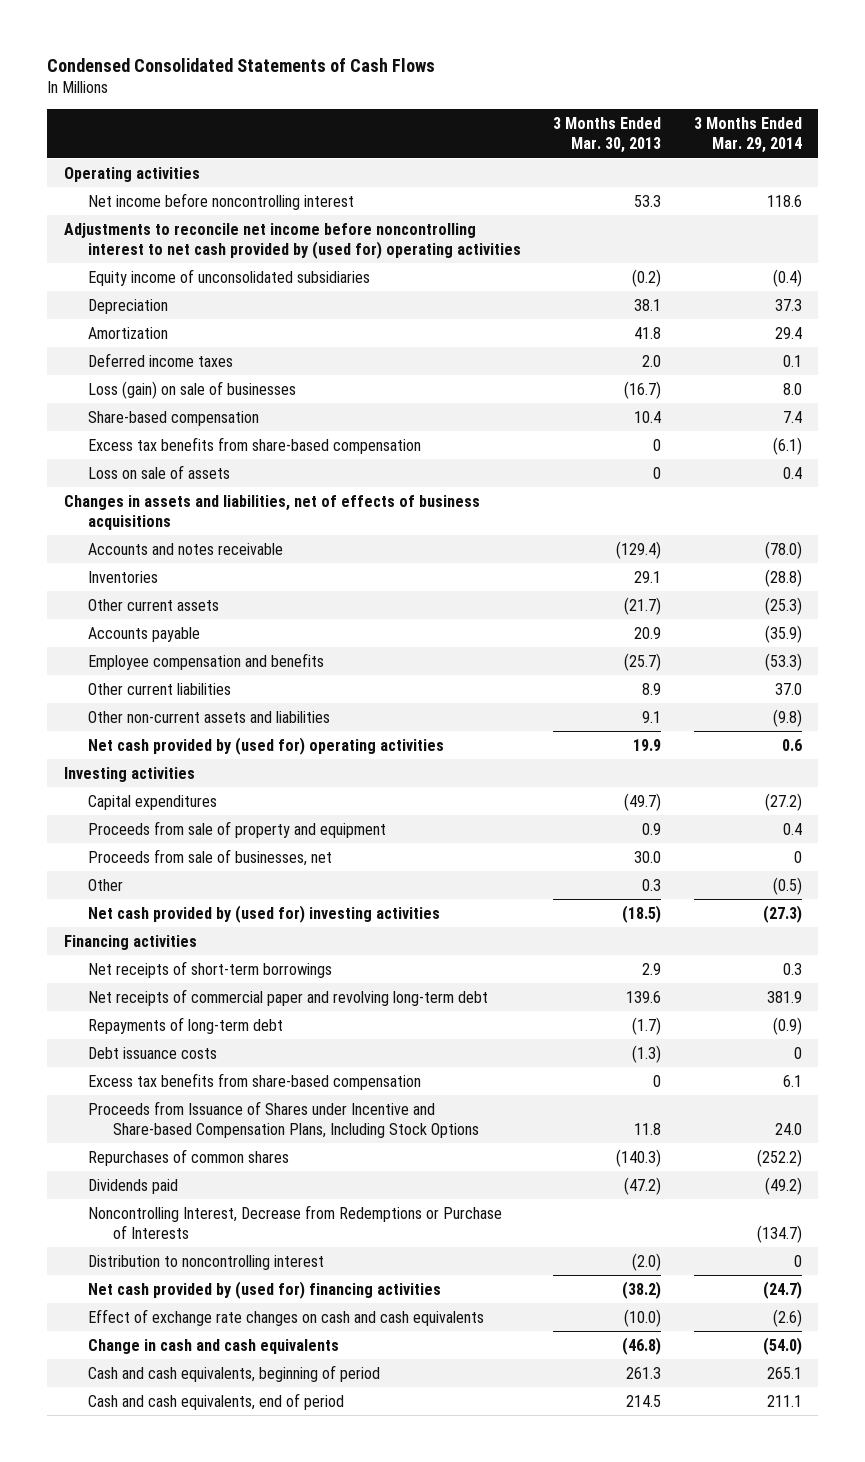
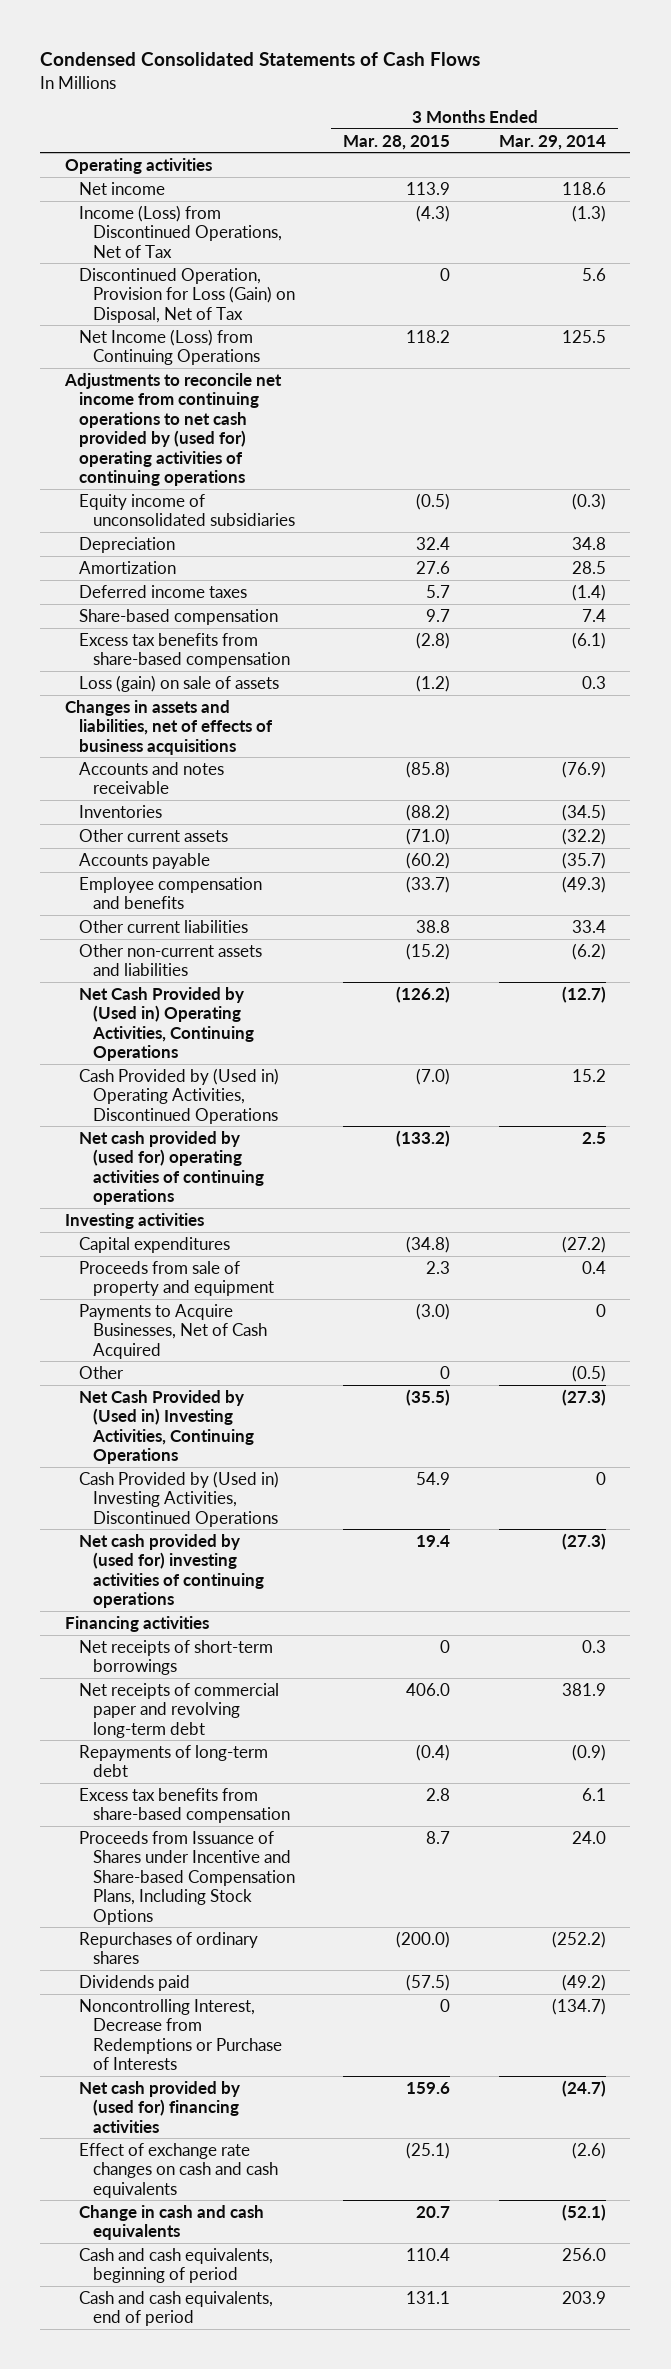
- | 3 Months Ended Mar. 30, 2013 | 3 Months Ended Mar. 29, 2014
+ | 3 Months Ended Mar. 28, 2015 | 3 Months Ended Mar. 29, 2014
- Net income before noncontrolling interest | 53.3 | 118.6
- Adjustments to reconcile net income before noncontrolling interest to net cash provided by (used for) operating activities
- Equity income of unconsolidated subsidiaries | (0.2) | (0.4)
- Depreciation | 38.1 | 37.3
- Amortization | 41.8 | 29.4
- Deferred income taxes | 2.0 | 0.1
- Loss (gain) on sale of businesses | (16.7) | 8.0
+ Net income | 113.9 | 118.6
+ Income (Loss) from Discontinued Operations, Net of Tax | (4.3) | (1.3)
+ Discontinued Operation, Provision for Loss (Gain) on Disposal, Net of Tax | 0 | 5.6
+ Net Income (Loss) from Continuing Operations | 118.2 | 125.5
+ Adjustments to reconcile net income from continuing operations to net cash provided by (used for) operating activities of continuing operations
+ Equity income of unconsolidated subsidiaries | (0.5) | (0.3)
+ Depreciation | 32.4 | 34.8
+ Amortization | 27.6 | 28.5
+ Deferred income taxes | 5.7 | (1.4)
- Loss on sale of assets | 0 | 0.4
+ Loss (gain) on sale of assets | (1.2) | 0.3
- Accounts and notes receivable | (129.4) | (78.0)
- Inventories | 29.1 | (28.8)
- Other current assets | (21.7) | (25.3)
- Accounts payable | 20.9 | (35.9)
- Employee compensation and benefits | (25.7) | (53.3)
- Other current liabilities | 8.9 | 37.0
- Other non-current assets and liabilities | 9.1 | (9.8)
- Net cash provided by (used for) operating activities | 19.9 | 0.6
+ Accounts and notes receivable | (85.8) | (76.9)
+ Inventories | (88.2) | (34.5)
+ Other current assets | (71.0) | (32.2)
+ Accounts payable | (60.2) | (35.7)
+ Employee compensation and benefits | (33.7) | (49.3)
+ Other current liabilities | 38.8 | 33.4
+ Other non-current assets and liabilities | (15.2) | (6.2)
+ Net Cash Provided by (Used in) Operating Activities, Continuing Operations | (126.2) | (12.7)
+ Cash Provided by (Used in) Operating Activities, Discontinued Operations | (7.0) | 15.2
+ Net cash provided by (used for) operating activities of continuing operations | (133.2) | 2.5
- Proceeds from sale of businesses, net | 30.0 | 0
+ Payments to Acquire Businesses, Net of Cash Acquired | (3.0) | 0
- Net cash provided by (used for) investing activities | (18.5) | (27.3)
+ Net Cash Provided by (Used in) Investing Activities, Continuing Operations | (35.5) | (27.3)
+ Cash Provided by (Used in) Investing Activities, Discontinued Operations | 54.9 | 0
+ Net cash provided by (used for) investing activities of continuing operations | 19.4 | (27.3)
- Debt issuance costs | (1.3) | 0
- Repurchases of common shares | (140.3) | (252.2)
+ Repurchases of ordinary shares | (200.0) | (252.2)
- Distribution to noncontrolling interest | (2.0) | 0
- Change in cash and cash equivalents | (46.8) | (54.0)
- Cash and cash equivalents, beginning of period | 261.3 | 265.1
- Cash and cash equivalents, end of period | 214.5 | 211.1
+ Change in cash and cash equivalents | 20.7 | (52.1)
+ Cash and cash equivalents, beginning of period | 110.4 | 256.0
+ Cash and cash equivalents, end of period | 131.1 | 203.9

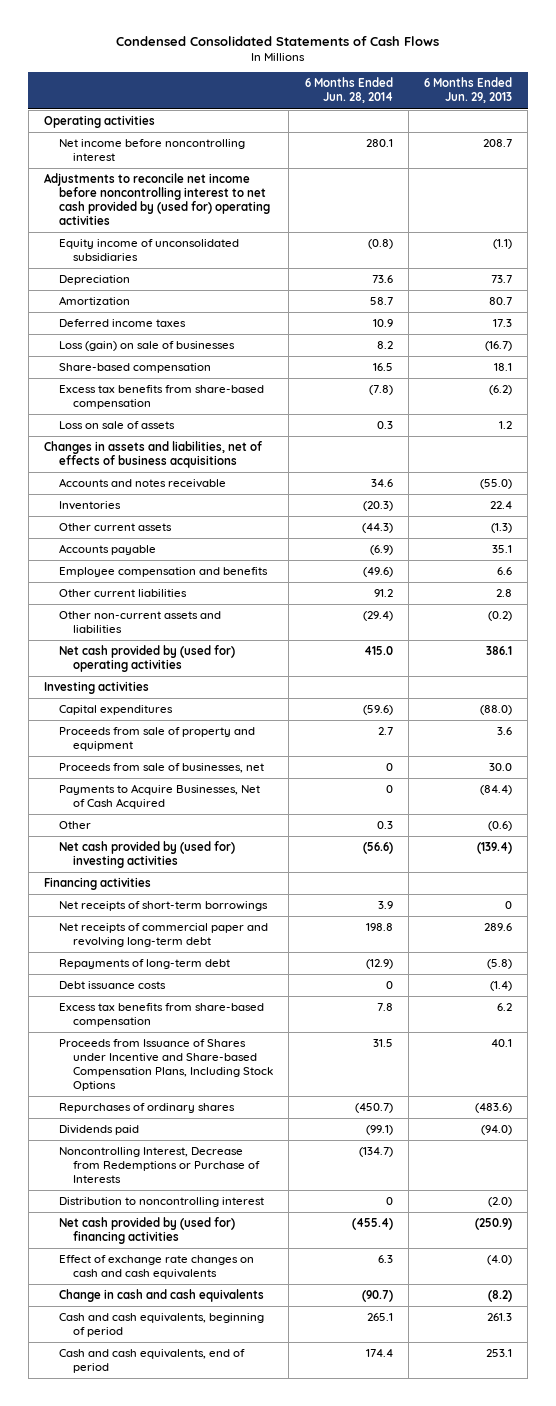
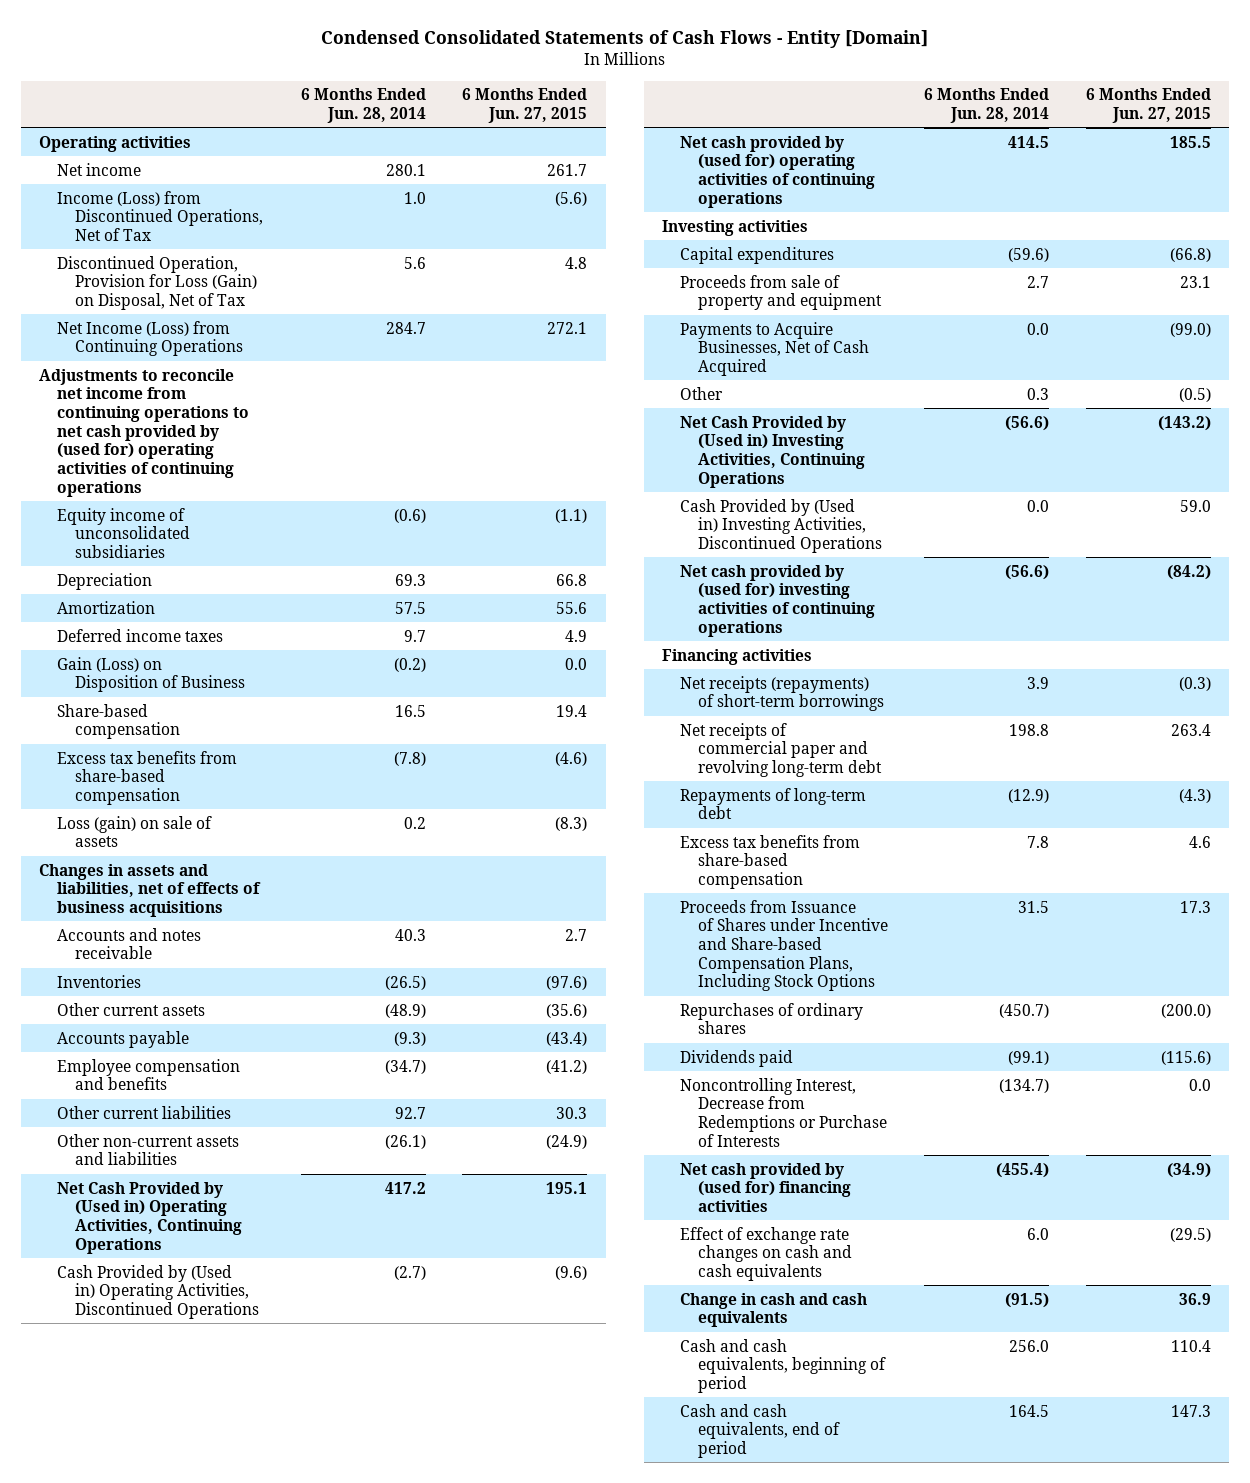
- Condensed Consolidated Statements of Cash Flows
+ Condensed Consolidated Statements of Cash Flows - Entity [Domain]
- | 6 Months Ended Jun. 28, 2014 | 6 Months Ended Jun. 29, 2013
+ | 6 Months Ended Jun. 28, 2014 | 6 Months Ended Jun. 27, 2015
- Net income before noncontrolling interest | 280.1 | 208.7
- Adjustments to reconcile net income before noncontrolling interest to net cash provided by (used for) operating activities
- Equity income of unconsolidated subsidiaries | (0.8) | (1.1)
- Depreciation | 73.6 | 73.7
- Amortization | 58.7 | 80.7
- Deferred income taxes | 10.9 | 17.3
- Loss (gain) on sale of businesses | 8.2 | (16.7)
+ Net income | 280.1 | 261.7
+ Income (Loss) from Discontinued Operations, Net of Tax | 1.0 | (5.6)
+ Discontinued Operation, Provision for Loss (Gain) on Disposal, Net of Tax | 5.6 | 4.8
+ Net Income (Loss) from Continuing Operations | 284.7 | 272.1
+ Adjustments to reconcile net income from continuing operations to net cash provided by (used for) operating activities of continuing operations
+ Equity income of unconsolidated subsidiaries | (0.6) | (1.1)
+ Depreciation | 69.3 | 66.8
+ Amortization | 57.5 | 55.6
+ Deferred income taxes | 9.7 | 4.9
+ Gain (Loss) on Disposition of Business | (0.2) | 0.0
- Loss on sale of assets | 0.3 | 1.2
+ Loss (gain) on sale of assets | 0.2 | (8.3)
- Accounts and notes receivable | 34.6 | (55.0)
- Inventories | (20.3) | 22.4
- Other current assets | (44.3) | (1.3)
- Accounts payable | (6.9) | 35.1
- Employee compensation and benefits | (49.6) | 6.6
- Other current liabilities | 91.2 | 2.8
- Other non-current assets and liabilities | (29.4) | (0.2)
- Net cash provided by (used for) operating activities | 415.0 | 386.1
+ Accounts and notes receivable | 40.3 | 2.7
+ Inventories | (26.5) | (97.6)
+ Other current assets | (48.9) | (35.6)
+ Accounts payable | (9.3) | (43.4)
+ Employee compensation and benefits | (34.7) | (41.2)
+ Other current liabilities | 92.7 | 30.3
+ Other non-current assets and liabilities | (26.1) | (24.9)
+ Net Cash Provided by (Used in) Operating Activities, Continuing Operations | 417.2 | 195.1
+ Cash Provided by (Used in) Operating Activities, Discontinued Operations | (2.7) | (9.6)
+ Net cash provided by (used for) operating activities of continuing operations | 414.5 | 185.5
- Proceeds from sale of businesses, net | 0 | 30.0
- Payments to Acquire Businesses, Net of Cash Acquired | 0 | (84.4)
+ Payments to Acquire Businesses, Net of Cash Acquired | 0.0 | (99.0)
- Net cash provided by (used for) investing activities | (56.6) | (139.4)
+ Net Cash Provided by (Used in) Investing Activities, Continuing Operations | (56.6) | (143.2)
+ Cash Provided by (Used in) Investing Activities, Discontinued Operations | 0.0 | 59.0
+ Net cash provided by (used for) investing activities of continuing operations | (56.6) | (84.2)
- Net receipts of short-term borrowings | 3.9 | 0
+ Net receipts (repayments) of short-term borrowings | 3.9 | (0.3)
- Debt issuance costs | 0 | (1.4)
- Distribution to noncontrolling interest | 0 | (2.0)
- Effect of exchange rate changes on cash and cash equivalents | 6.3 | (4.0)
- Change in cash and cash equivalents | (90.7) | (8.2)
- Cash and cash equivalents, beginning of period | 265.1 | 261.3
- Cash and cash equivalents, end of period | 174.4 | 253.1
+ Effect of exchange rate changes on cash and cash equivalents | 6.0 | (29.5)
+ Change in cash and cash equivalents | (91.5) | 36.9
+ Cash and cash equivalents, beginning of period | 256.0 | 110.4
+ Cash and cash equivalents, end of period | 164.5 | 147.3

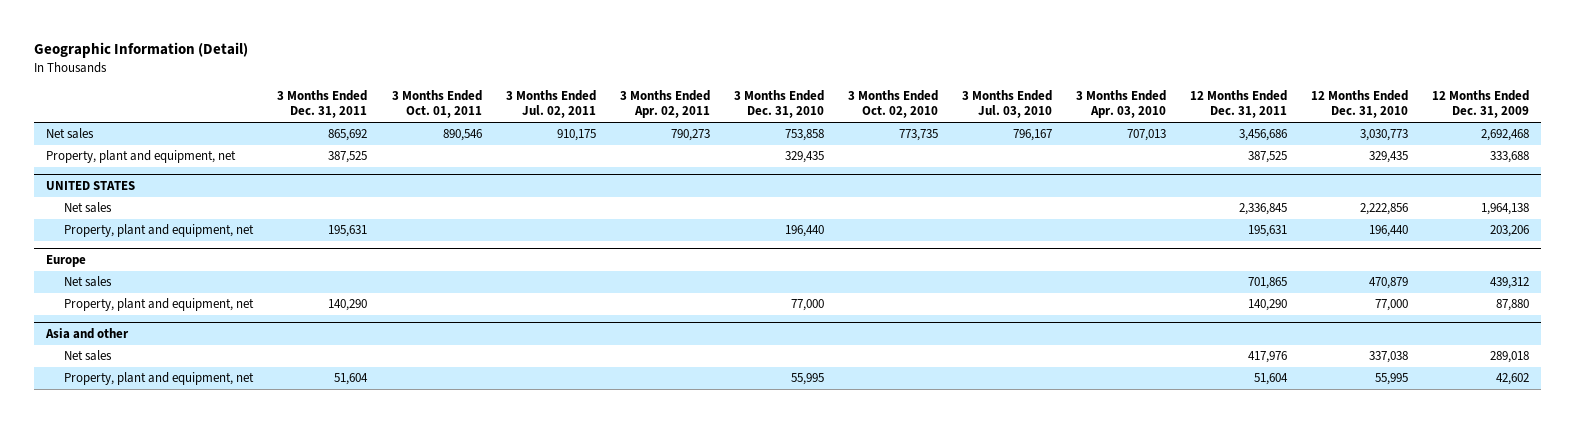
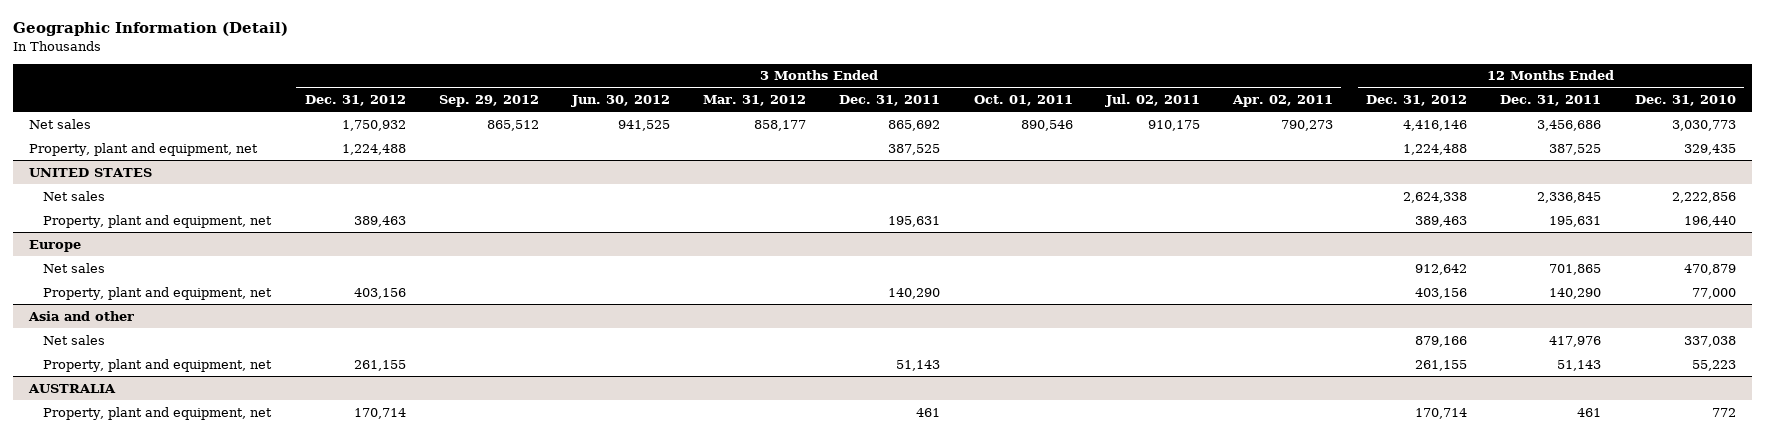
- | 3 Months Ended Dec. 31, 2011 | 3 Months Ended Oct. 01, 2011 | 3 Months Ended Jul. 02, 2011 | 3 Months Ended Apr. 02, 2011 | 3 Months Ended Dec. 31, 2010 | 3 Months Ended Oct. 02, 2010 | 3 Months Ended Jul. 03, 2010 | 3 Months Ended Apr. 03, 2010 | 12 Months Ended Dec. 31, 2011 | 12 Months Ended Dec. 31, 2010 | 12 Months Ended Dec. 31, 2009
+ | 3 Months Ended Dec. 31, 2012 | 3 Months Ended Sep. 29, 2012 | 3 Months Ended Jun. 30, 2012 | 3 Months Ended Mar. 31, 2012 | 3 Months Ended Dec. 31, 2011 | 3 Months Ended Oct. 01, 2011 | 3 Months Ended Jul. 02, 2011 | 3 Months Ended Apr. 02, 2011 | 12 Months Ended Dec. 31, 2012 | 12 Months Ended Dec. 31, 2011 | 12 Months Ended Dec. 31, 2010
@ Asia and other
- Property, plant and equipment, net | 51,604 | | | | 55,995 | | | | 51,604 | 55,995 | 42,602
+ Property, plant and equipment, net | 261,155 | | | | 51,143 | | | | 261,155 | 51,143 | 55,223
+ AUSTRALIA
+ Property, plant and equipment, net | 170,714 | | | | 461 | | | | 170,714 | 461 | 772

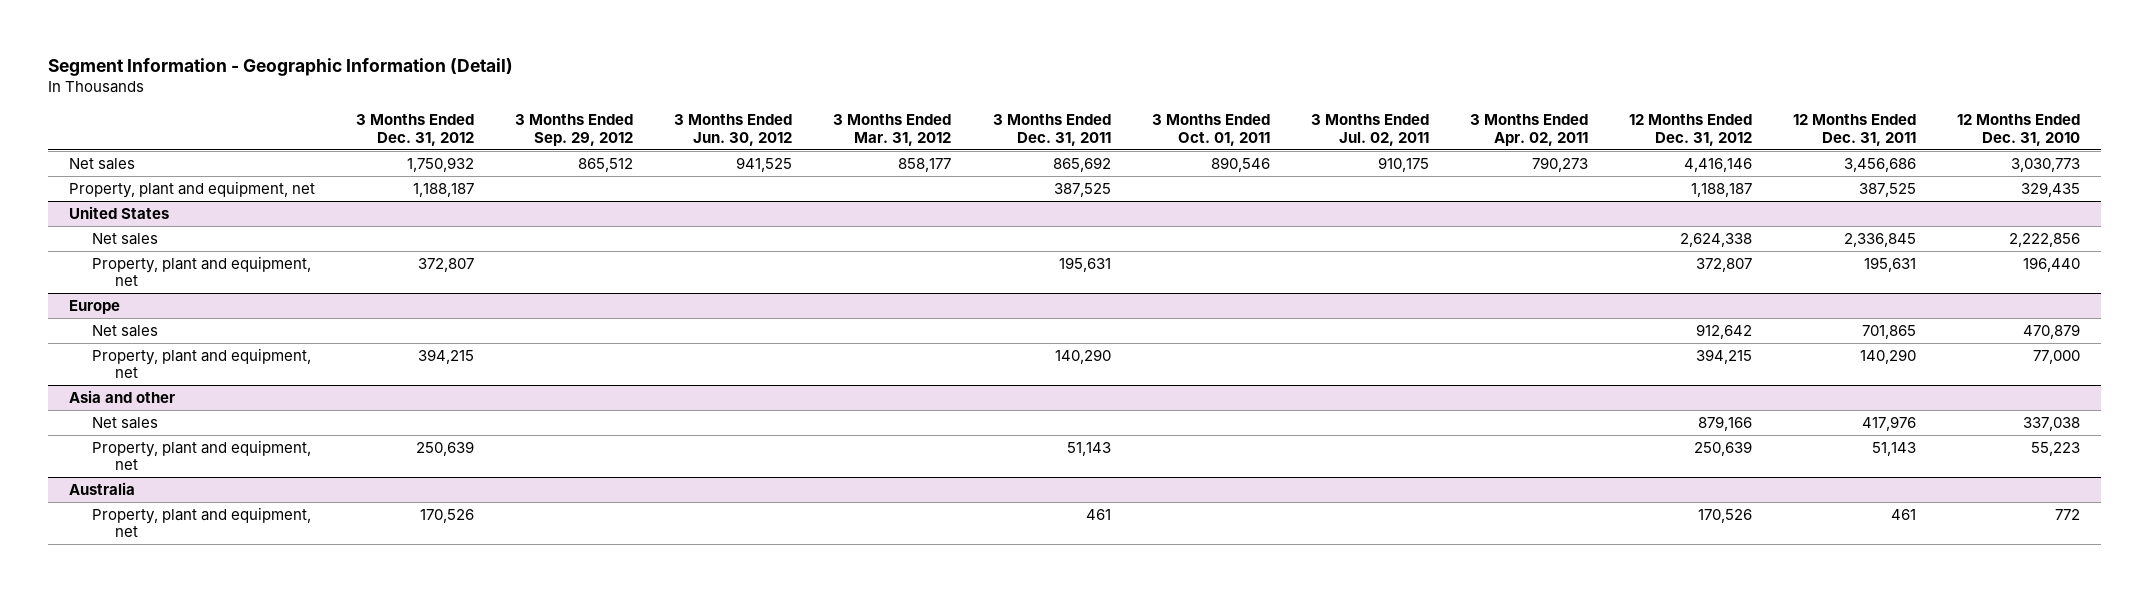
- Geographic Information (Detail)
+ Segment Information - Geographic Information (Detail)
- Property, plant and equipment, net | 1,224,488 | | | | 387,525 | | | | 1,224,488 | 387,525 | 329,435
- UNITED STATES
+ Property, plant and equipment, net | 1,188,187 | | | | 387,525 | | | | 1,188,187 | 387,525 | 329,435
+ United States
- Property, plant and equipment, net | 389,463 | | | | 195,631 | | | | 389,463 | 195,631 | 196,440
+ Property, plant and equipment, net | 372,807 | | | | 195,631 | | | | 372,807 | 195,631 | 196,440
@ Europe
- Property, plant and equipment, net | 403,156 | | | | 140,290 | | | | 403,156 | 140,290 | 77,000
+ Property, plant and equipment, net | 394,215 | | | | 140,290 | | | | 394,215 | 140,290 | 77,000
@ Asia and other
- Property, plant and equipment, net | 261,155 | | | | 51,143 | | | | 261,155 | 51,143 | 55,223
- AUSTRALIA
- Property, plant and equipment, net | 170,714 | | | | 461 | | | | 170,714 | 461 | 772
@ Asia and other
+ Property, plant and equipment, net | 250,639 | | | | 51,143 | | | | 250,639 | 51,143 | 55,223
+ Australia
+ Property, plant and equipment, net | 170,526 | | | | 461 | | | | 170,526 | 461 | 772

